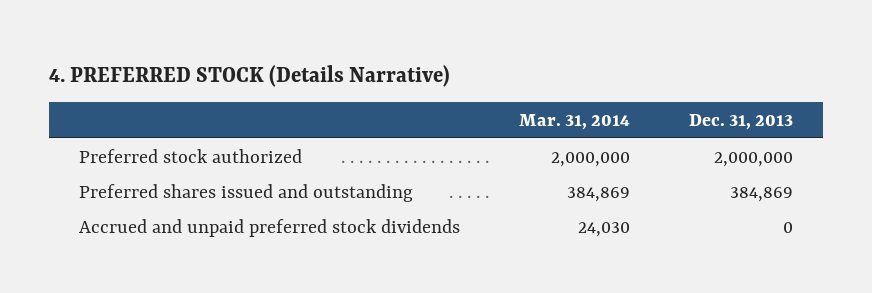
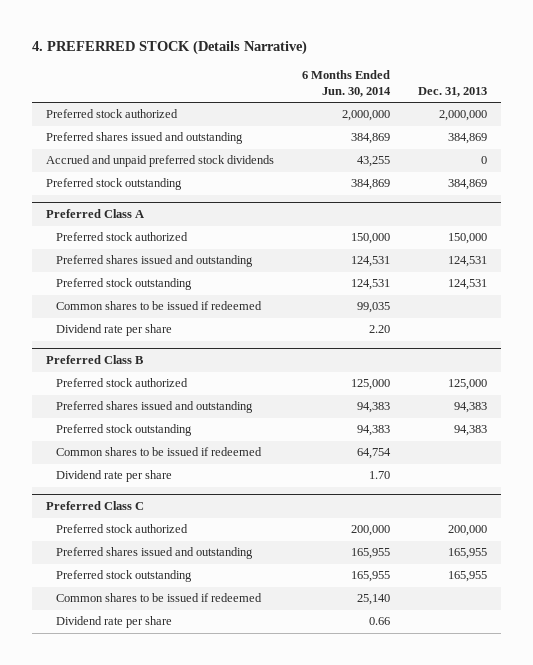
- | Mar. 31, 2014 | Dec. 31, 2013
+ | 6 Months Ended Jun. 30, 2014 | Dec. 31, 2013
+ Preferred stock outstanding | 384,869 | 384,869
+ Preferred Class A
+ Preferred stock authorized | 150,000 | 150,000
+ Preferred shares issued and outstanding | 124,531 | 124,531
+ Preferred stock outstanding | 124,531 | 124,531
+ Common shares to be issued if redeemed | 99,035 |
+ Dividend rate per share | 2.20 |
+ Preferred Class B
+ Preferred stock authorized | 125,000 | 125,000
+ Preferred shares issued and outstanding | 94,383 | 94,383
+ Preferred stock outstanding | 94,383 | 94,383
+ Common shares to be issued if redeemed | 64,754 |
+ Dividend rate per share | 1.70 |
+ Preferred Class C
+ Preferred stock authorized | 200,000 | 200,000
+ Preferred shares issued and outstanding | 165,955 | 165,955
+ Preferred stock outstanding | 165,955 | 165,955
+ Common shares to be issued if redeemed | 25,140 |
+ Dividend rate per share | 0.66 |

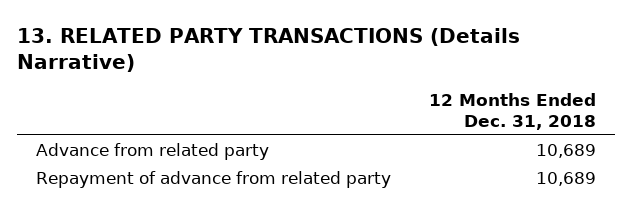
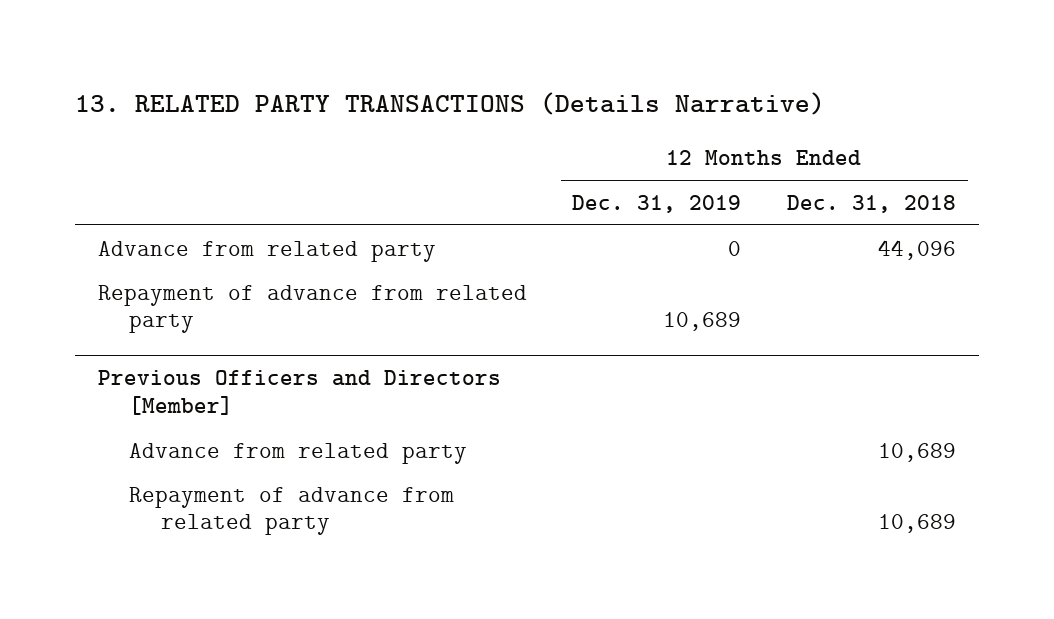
- | 12 Months Ended Dec. 31, 2018
+ | 12 Months Ended Dec. 31, 2019 | 12 Months Ended Dec. 31, 2018
+ Advance from related party | 0 | 44,096
+ Repayment of advance from related party | 10,689 |
+ Previous Officers and Directors [Member]

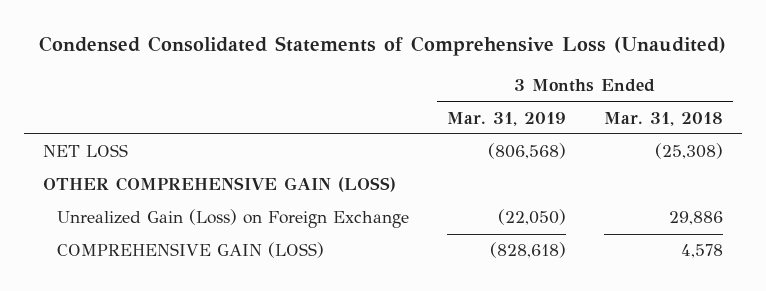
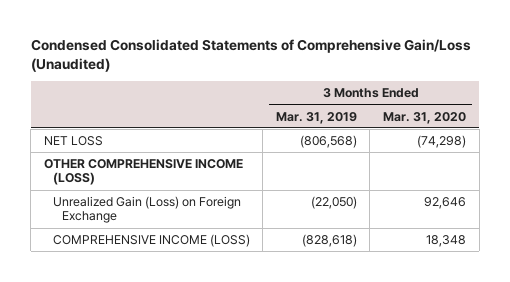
- Condensed Consolidated Statements of Comprehensive Loss (Unaudited)
+ Condensed Consolidated Statements of Comprehensive Gain/Loss (Unaudited)
- | 3 Months Ended Mar. 31, 2019 | 3 Months Ended Mar. 31, 2018
+ | 3 Months Ended Mar. 31, 2019 | 3 Months Ended Mar. 31, 2020
- OTHER COMPREHENSIVE GAIN (LOSS)
+ OTHER COMPREHENSIVE INCOME (LOSS)
- COMPREHENSIVE GAIN (LOSS) | (828,618) | 4,578
+ COMPREHENSIVE INCOME (LOSS) | (828,618) | 18,348

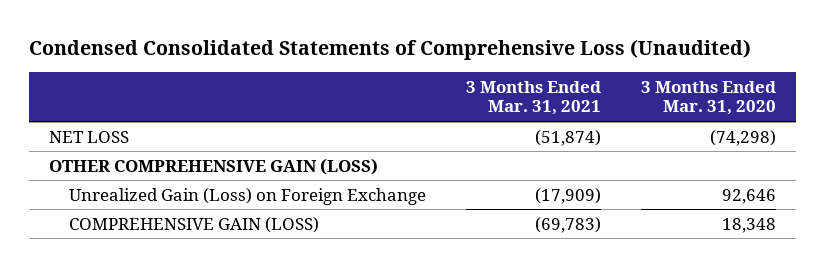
- Condensed Consolidated Statements of Comprehensive Gain/Loss (Unaudited)
+ Condensed Consolidated Statements of Comprehensive Loss (Unaudited)
- | 3 Months Ended Mar. 31, 2019 | 3 Months Ended Mar. 31, 2020
+ | 3 Months Ended Mar. 31, 2021 | 3 Months Ended Mar. 31, 2020
- OTHER COMPREHENSIVE INCOME (LOSS)
+ OTHER COMPREHENSIVE GAIN (LOSS)
- COMPREHENSIVE INCOME (LOSS) | (828,618) | 18,348
+ COMPREHENSIVE GAIN (LOSS) | (69,783) | 18,348

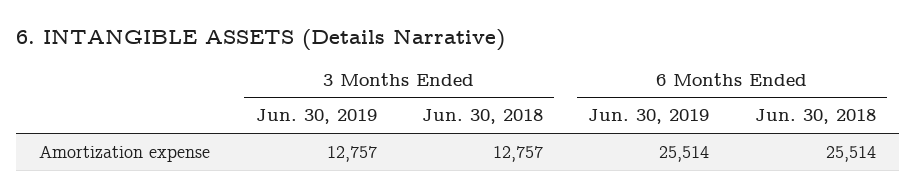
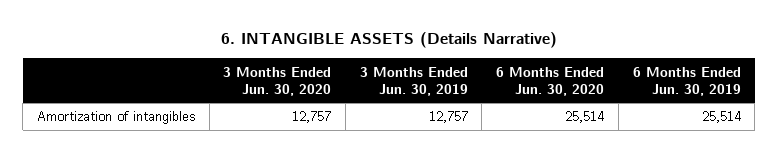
- | 3 Months Ended Jun. 30, 2019 | 3 Months Ended Jun. 30, 2018 | 6 Months Ended Jun. 30, 2019 | 6 Months Ended Jun. 30, 2018
+ | 3 Months Ended Jun. 30, 2020 | 3 Months Ended Jun. 30, 2019 | 6 Months Ended Jun. 30, 2020 | 6 Months Ended Jun. 30, 2019
- Amortization expense | 12,757 | 12,757 | 25,514 | 25,514
+ Amortization of intangibles | 12,757 | 12,757 | 25,514 | 25,514

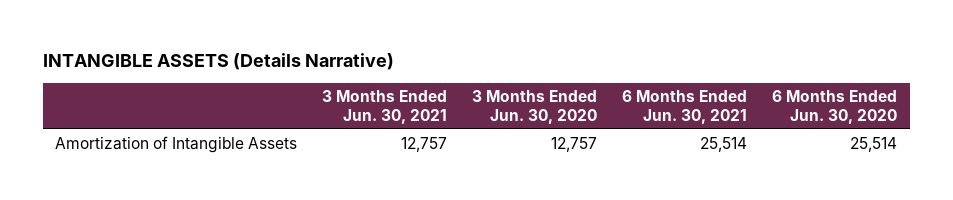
- 6. INTANGIBLE ASSETS (Details Narrative)
+ INTANGIBLE ASSETS (Details Narrative)
- | 3 Months Ended Jun. 30, 2020 | 3 Months Ended Jun. 30, 2019 | 6 Months Ended Jun. 30, 2020 | 6 Months Ended Jun. 30, 2019
+ | 3 Months Ended Jun. 30, 2021 | 3 Months Ended Jun. 30, 2020 | 6 Months Ended Jun. 30, 2021 | 6 Months Ended Jun. 30, 2020
- Amortization of intangibles | 12,757 | 12,757 | 25,514 | 25,514
+ Amortization of Intangible Assets | 12,757 | 12,757 | 25,514 | 25,514

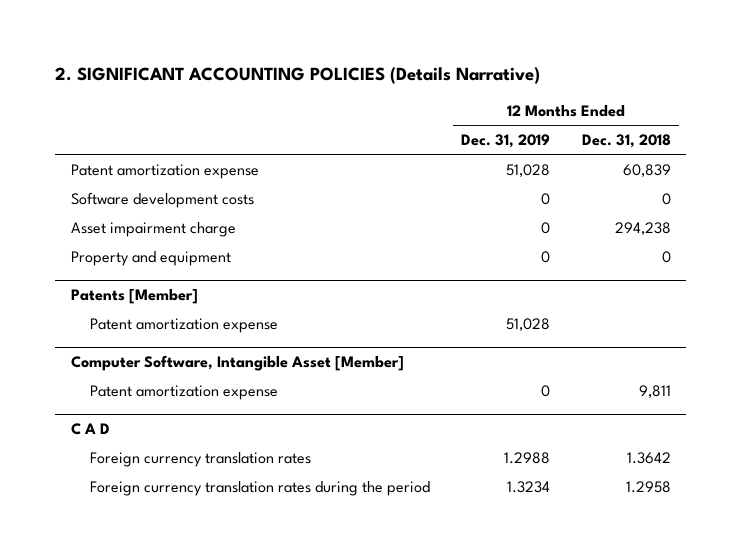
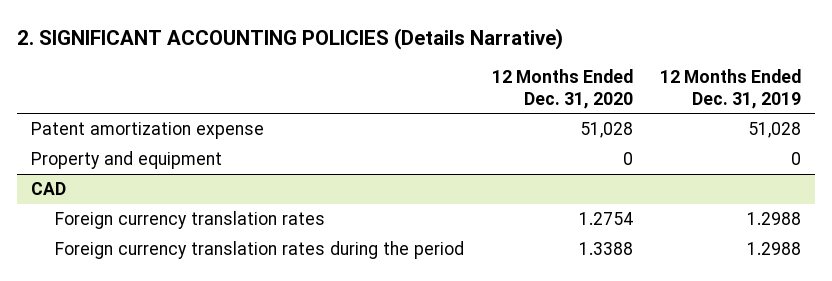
- | 12 Months Ended Dec. 31, 2019 | 12 Months Ended Dec. 31, 2018
+ | 12 Months Ended Dec. 31, 2020 | 12 Months Ended Dec. 31, 2019
- Software development costs | 0 | 0
- Asset impairment charge | 0 | 294,238
- Patents [Member]
- Patent amortization expense | 51,028 |
- Computer Software, Intangible Asset [Member]
- Patent amortization expense | 0 | 9,811
- C A D
+ CAD
- Foreign currency translation rates during the period | 1.3234 | 1.2958
+ Foreign currency translation rates during the period | 1.3388 | 1.2988

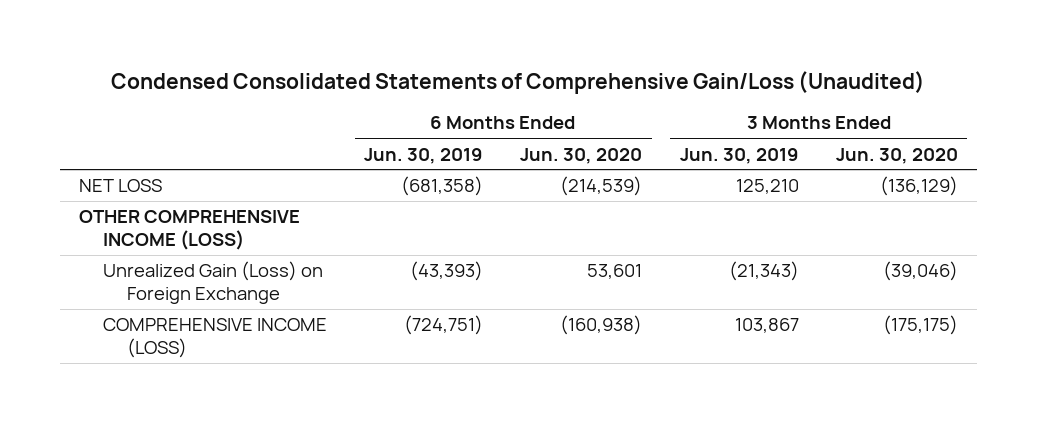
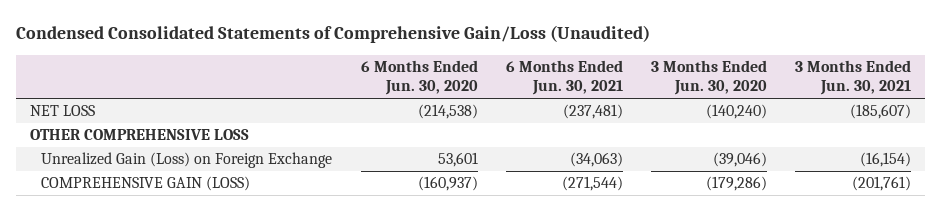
- | 6 Months Ended Jun. 30, 2019 | 6 Months Ended Jun. 30, 2020 | 3 Months Ended Jun. 30, 2019 | 3 Months Ended Jun. 30, 2020
+ | 6 Months Ended Jun. 30, 2020 | 6 Months Ended Jun. 30, 2021 | 3 Months Ended Jun. 30, 2020 | 3 Months Ended Jun. 30, 2021
- NET LOSS | (681,358) | (214,539) | 125,210 | (136,129)
- OTHER COMPREHENSIVE INCOME (LOSS)
+ NET LOSS | (214,538) | (237,481) | (140,240) | (185,607)
+ OTHER COMPREHENSIVE LOSS
- COMPREHENSIVE INCOME (LOSS) | (724,751) | (160,938) | 103,867 | (175,175)
+ COMPREHENSIVE GAIN (LOSS) | (160,937) | (271,544) | (179,286) | (201,761)

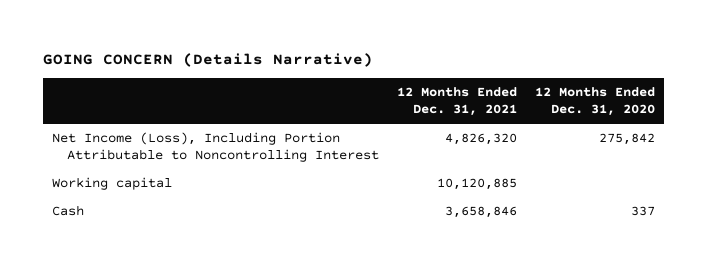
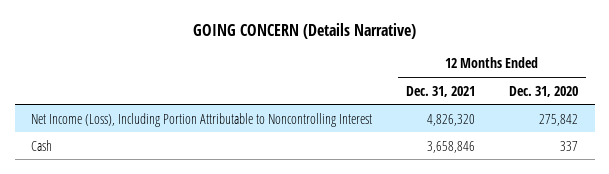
- Working capital | 10,120,885 |

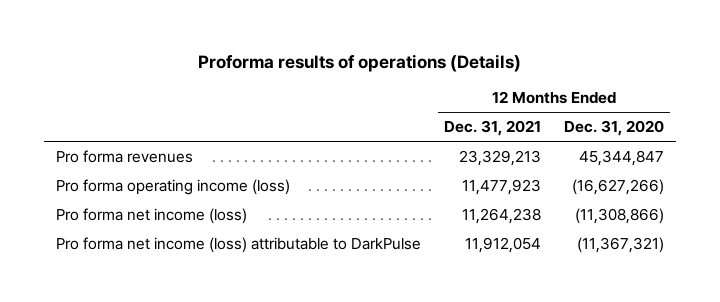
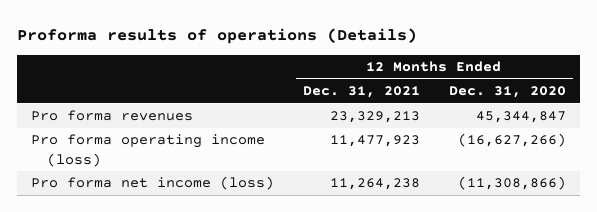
- Pro forma net income (loss) attributable to DarkPulse | 11,912,054 | (11,367,321)

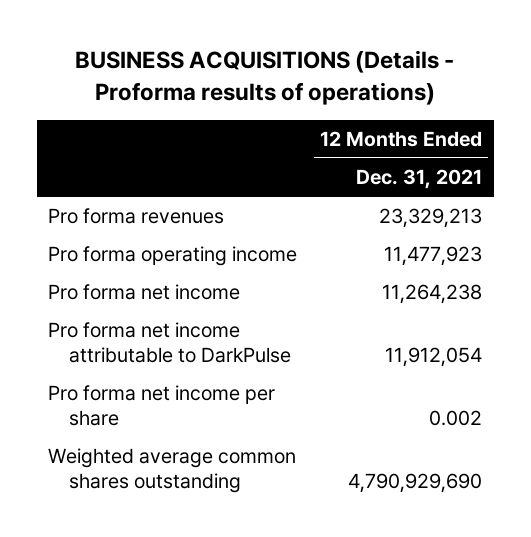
- Proforma results of operations (Details)
+ BUSINESS ACQUISITIONS (Details - Proforma results of operations)
- | 12 Months Ended Dec. 31, 2021 | 12 Months Ended Dec. 31, 2020
+ | 12 Months Ended Dec. 31, 2021
- Pro forma operating income (loss) | 11,477,923 | (16,627,266)
- Pro forma net income (loss) | 11,264,238 | (11,308,866)
+ Pro forma operating income | 11,477,923
+ Pro forma net income | 11,264,238
+ Pro forma net income attributable to DarkPulse | 11,912,054
+ Pro forma net income per share | 0.002
+ Weighted average common shares outstanding | 4,790,929,690

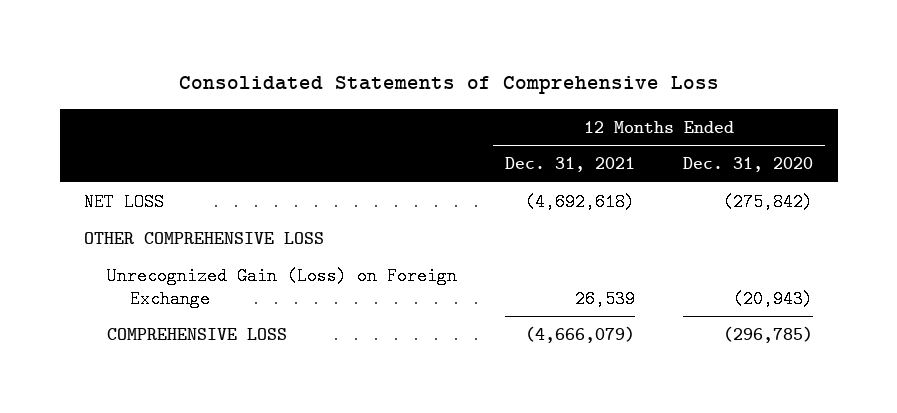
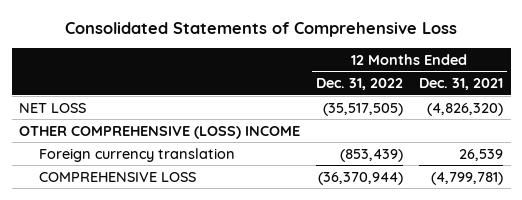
- | 12 Months Ended Dec. 31, 2021 | 12 Months Ended Dec. 31, 2020
+ | 12 Months Ended Dec. 31, 2022 | 12 Months Ended Dec. 31, 2021
- NET LOSS | (4,692,618) | (275,842)
- OTHER COMPREHENSIVE LOSS
- Unrecognized Gain (Loss) on Foreign Exchange | 26,539 | (20,943)
- COMPREHENSIVE LOSS | (4,666,079) | (296,785)
+ NET LOSS | (35,517,505) | (4,826,320)
+ OTHER COMPREHENSIVE (LOSS) INCOME
+ Foreign currency translation | (853,439) | 26,539
+ COMPREHENSIVE LOSS | (36,370,944) | (4,799,781)

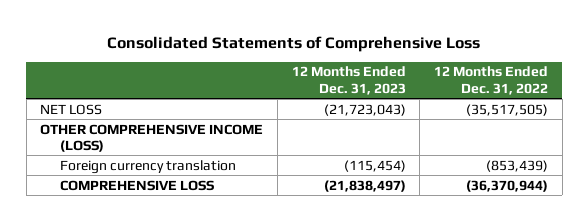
- | 12 Months Ended Dec. 31, 2022 | 12 Months Ended Dec. 31, 2021
+ | 12 Months Ended Dec. 31, 2023 | 12 Months Ended Dec. 31, 2022
- OTHER COMPREHENSIVE (LOSS) INCOME
+ OTHER COMPREHENSIVE INCOME (LOSS)

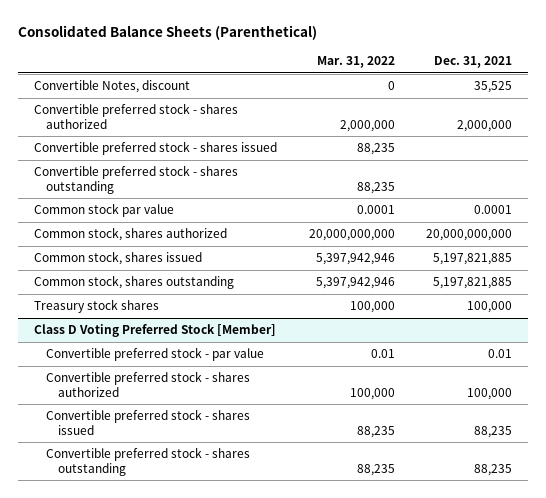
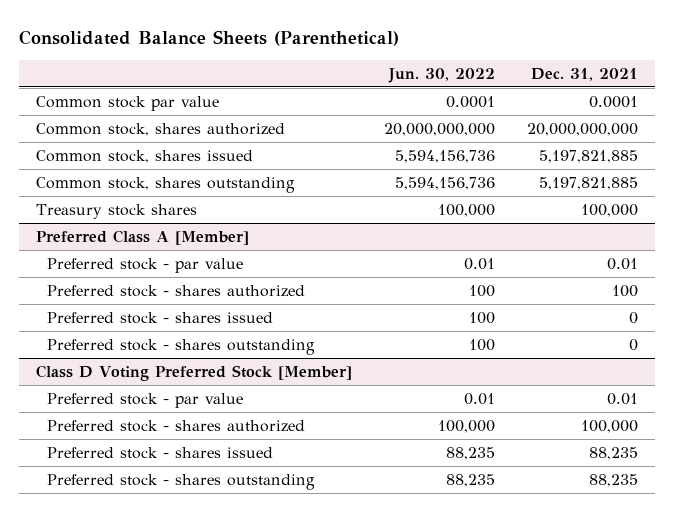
- | Mar. 31, 2022 | Dec. 31, 2021
+ | Jun. 30, 2022 | Dec. 31, 2021
- Convertible Notes, discount | 0 | 35,525
- Convertible preferred stock - shares authorized | 2,000,000 | 2,000,000
- Convertible preferred stock - shares issued | 88,235 |
- Convertible preferred stock - shares outstanding | 88,235 |
+ Preferred Class A [Member]
+ Preferred stock - par value | 0.01 | 0.01
+ Preferred stock - shares authorized | 100 | 100
+ Preferred stock - shares issued | 100 | 0
+ Preferred stock - shares outstanding | 100 | 0
@ Class D Voting Preferred Stock [Member]
- Convertible preferred stock - par value | 0.01 | 0.01
- Convertible preferred stock - shares authorized | 100,000 | 100,000
- Convertible preferred stock - shares issued | 88,235 | 88,235
- Convertible preferred stock - shares outstanding | 88,235 | 88,235
+ Preferred stock - par value | 0.01 | 0.01
+ Preferred stock - shares authorized | 100,000 | 100,000
+ Preferred stock - shares issued | 88,235 | 88,235
+ Preferred stock - shares outstanding | 88,235 | 88,235

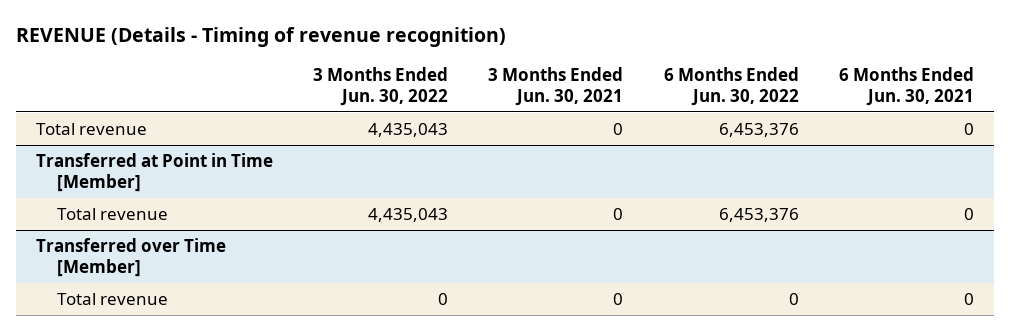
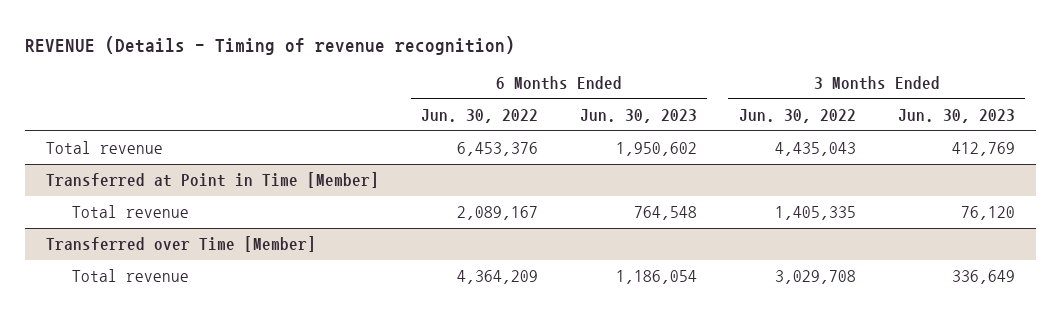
- | 3 Months Ended Jun. 30, 2022 | 3 Months Ended Jun. 30, 2021 | 6 Months Ended Jun. 30, 2022 | 6 Months Ended Jun. 30, 2021
+ | 6 Months Ended Jun. 30, 2022 | 6 Months Ended Jun. 30, 2023 | 3 Months Ended Jun. 30, 2022 | 3 Months Ended Jun. 30, 2023
@ Transferred at Point in Time [Member]
- Total revenue | 4,435,043 | 0 | 6,453,376 | 0
+ Total revenue | 2,089,167 | 764,548 | 1,405,335 | 76,120
@ Transferred over Time [Member]
- Total revenue | 0 | 0 | 0 | 0
+ Total revenue | 4,364,209 | 1,186,054 | 3,029,708 | 336,649

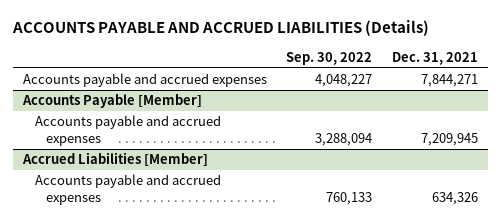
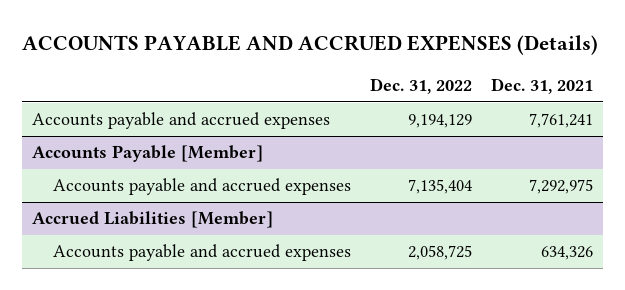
- ACCOUNTS PAYABLE AND ACCRUED LIABILITIES (Details)
+ ACCOUNTS PAYABLE AND ACCRUED EXPENSES (Details)
- | Sep. 30, 2022 | Dec. 31, 2021
+ | Dec. 31, 2022 | Dec. 31, 2021
- Accounts payable and accrued expenses | 4,048,227 | 7,844,271
+ Accounts payable and accrued expenses | 9,194,129 | 7,761,241
@ Accounts Payable [Member]
- Accounts payable and accrued expenses | 3,288,094 | 7,209,945
+ Accounts payable and accrued expenses | 7,135,404 | 7,292,975

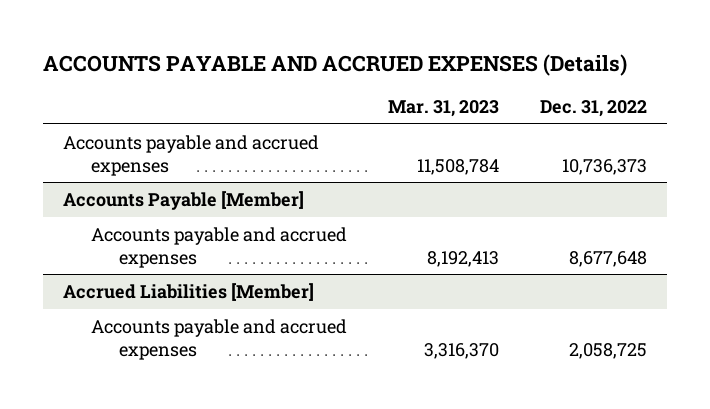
- | Dec. 31, 2022 | Dec. 31, 2021
+ | Mar. 31, 2023 | Dec. 31, 2022
- Accounts payable and accrued expenses | 9,194,129 | 7,761,241
+ Accounts payable and accrued expenses | 11,508,784 | 10,736,373
@ Accounts Payable [Member]
- Accounts payable and accrued expenses | 7,135,404 | 7,292,975
+ Accounts payable and accrued expenses | 8,192,413 | 8,677,648

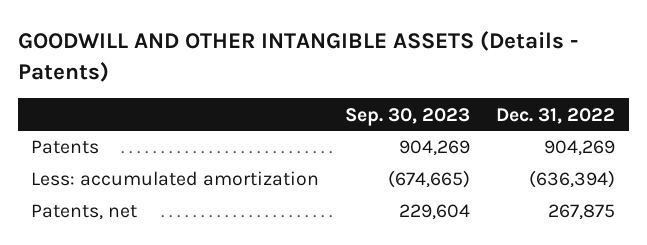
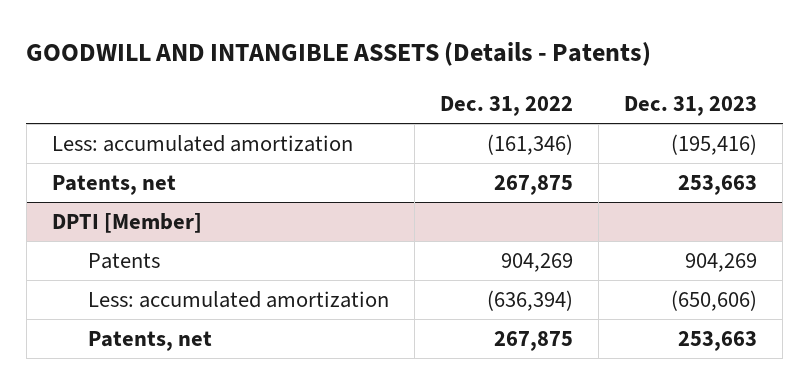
- GOODWILL AND OTHER INTANGIBLE ASSETS (Details - Patents)
+ GOODWILL AND INTANGIBLE ASSETS (Details - Patents)
- | Sep. 30, 2023 | Dec. 31, 2022
+ | Dec. 31, 2022 | Dec. 31, 2023
+ Less: accumulated amortization | (161,346) | (195,416)
+ Patents, net | 267,875 | 253,663
+ DPTI [Member]

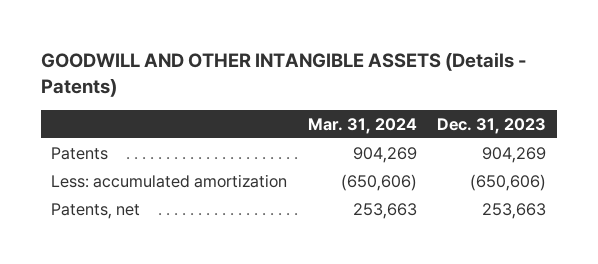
- GOODWILL AND INTANGIBLE ASSETS (Details - Patents)
+ GOODWILL AND OTHER INTANGIBLE ASSETS (Details - Patents)
- | Dec. 31, 2022 | Dec. 31, 2023
+ | Mar. 31, 2024 | Dec. 31, 2023
- Less: accumulated amortization | (161,346) | (195,416)
- Patents, net | 267,875 | 253,663
- DPTI [Member]

